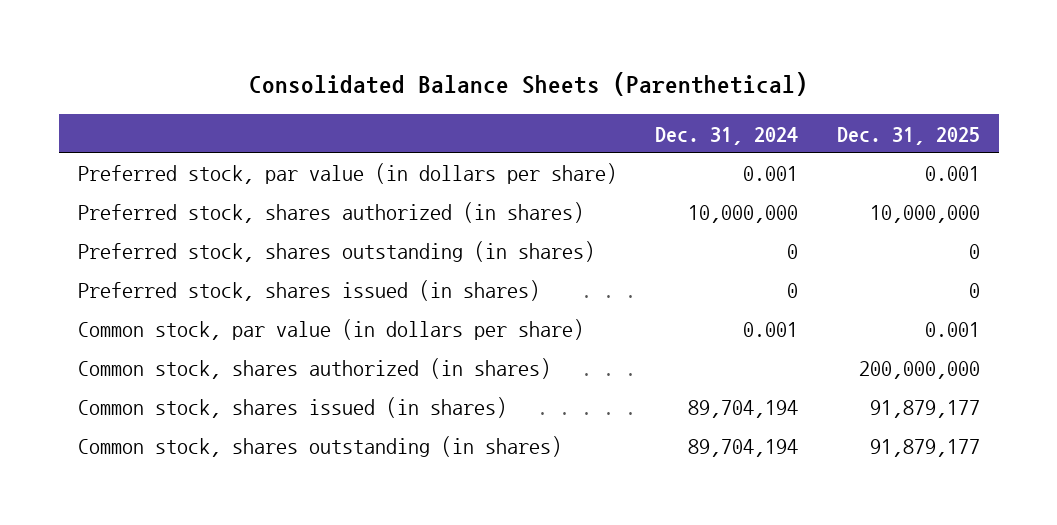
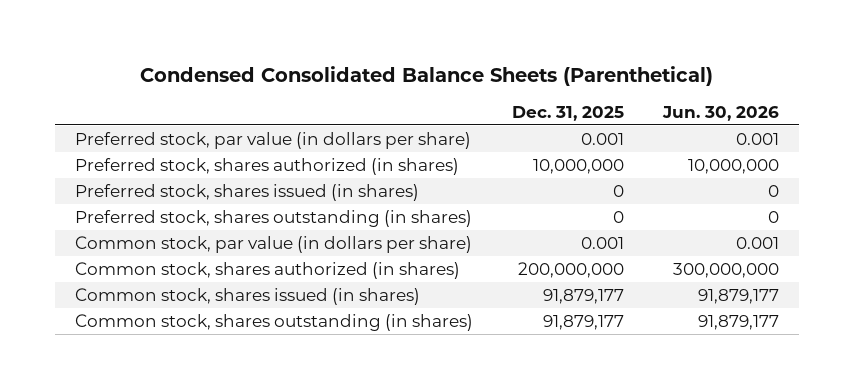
- Consolidated Balance Sheets (Parenthetical)
+ Condensed Consolidated Balance Sheets (Parenthetical)
- | Dec. 31, 2024 | Dec. 31, 2025
+ | Dec. 31, 2025 | Jun. 30, 2026
moved down: Preferred stock, shares outstanding (in shares) | 0 | 0

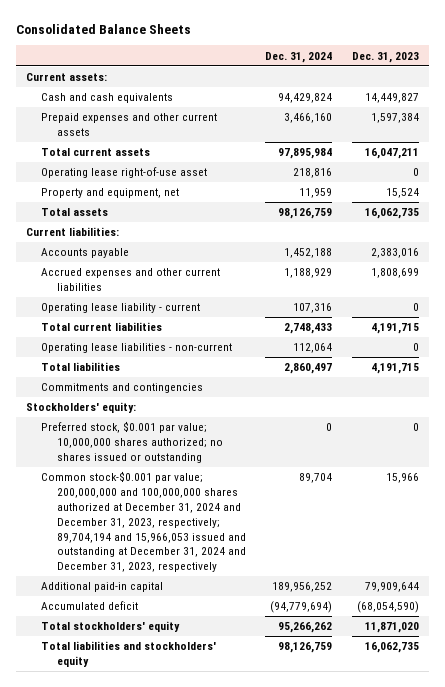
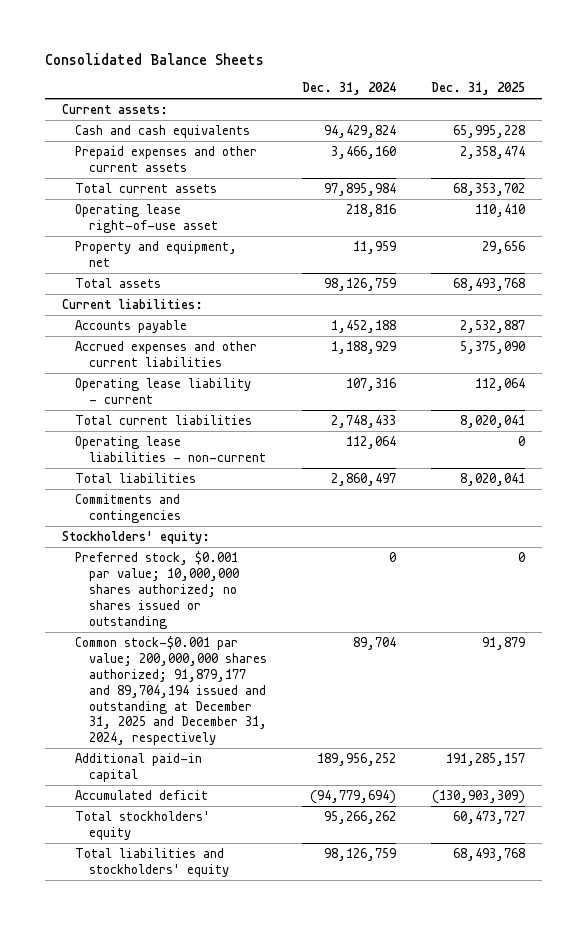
- | Dec. 31, 2024 | Dec. 31, 2023
+ | Dec. 31, 2024 | Dec. 31, 2025
- Common stock-$0.001 par value; 200,000,000 and 100,000,000 shares authorized at December 31, 2024 and December 31, 2023, respectively; 89,704,194 and 15,966,053 issued and outstanding at December 31, 2024 and December 31, 2023, respectively | 89,704 | 15,966
+ Common stock-$0.001 par value; 200,000,000 shares authorized; 91,879,177 and 89,704,194 issued and outstanding at December 31, 2025 and December 31, 2024, respectively | 89,704 | 91,879

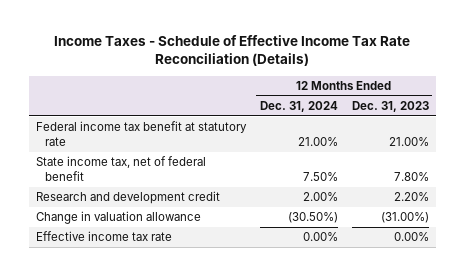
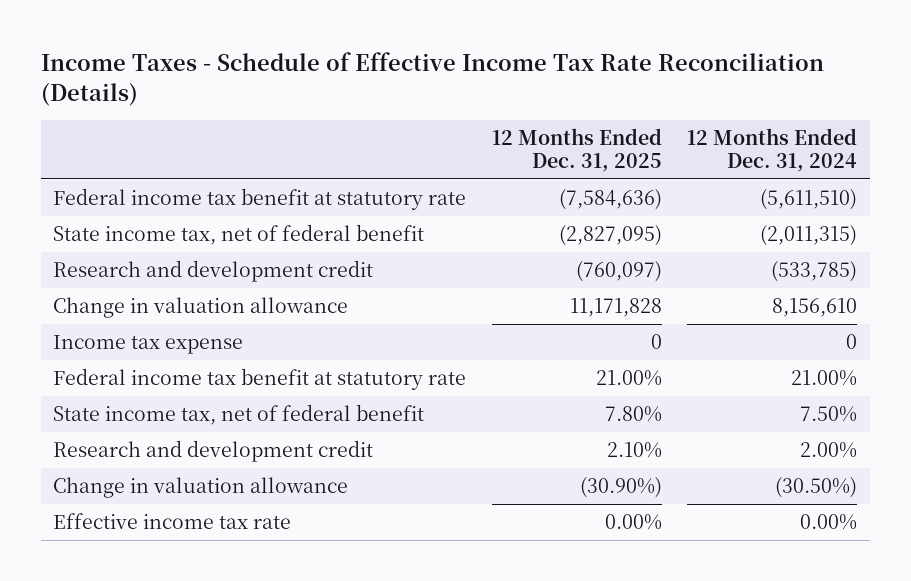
- | 12 Months Ended Dec. 31, 2024 | 12 Months Ended Dec. 31, 2023
+ | 12 Months Ended Dec. 31, 2025 | 12 Months Ended Dec. 31, 2024
+ Federal income tax benefit at statutory rate | (7,584,636) | (5,611,510)
+ State income tax, net of federal benefit | (2,827,095) | (2,011,315)
+ Research and development credit | (760,097) | (533,785)
+ Change in valuation allowance | 11,171,828 | 8,156,610
+ Income tax expense | 0 | 0

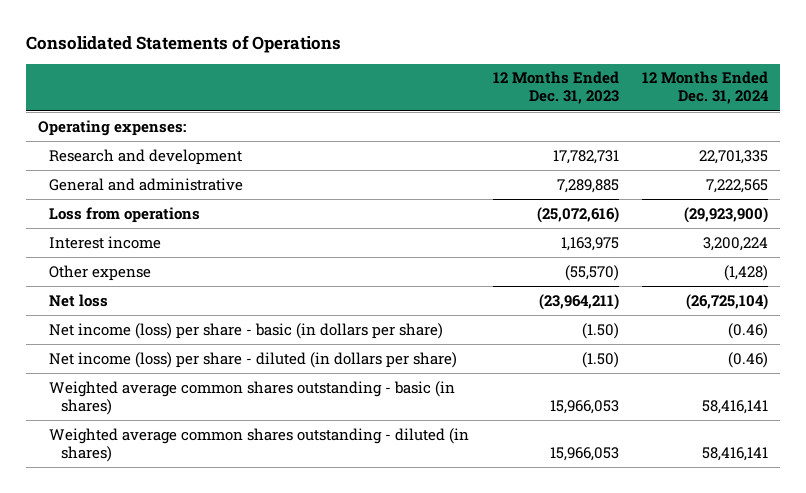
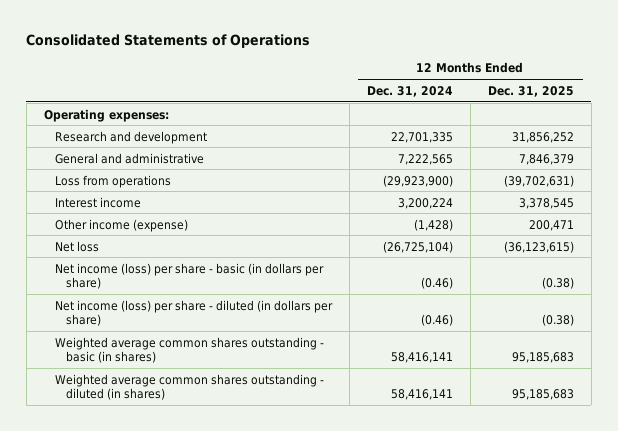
- | 12 Months Ended Dec. 31, 2023 | 12 Months Ended Dec. 31, 2024
+ | 12 Months Ended Dec. 31, 2024 | 12 Months Ended Dec. 31, 2025
- Other expense | (55,570) | (1,428)
+ Other income (expense) | (1,428) | 200,471

